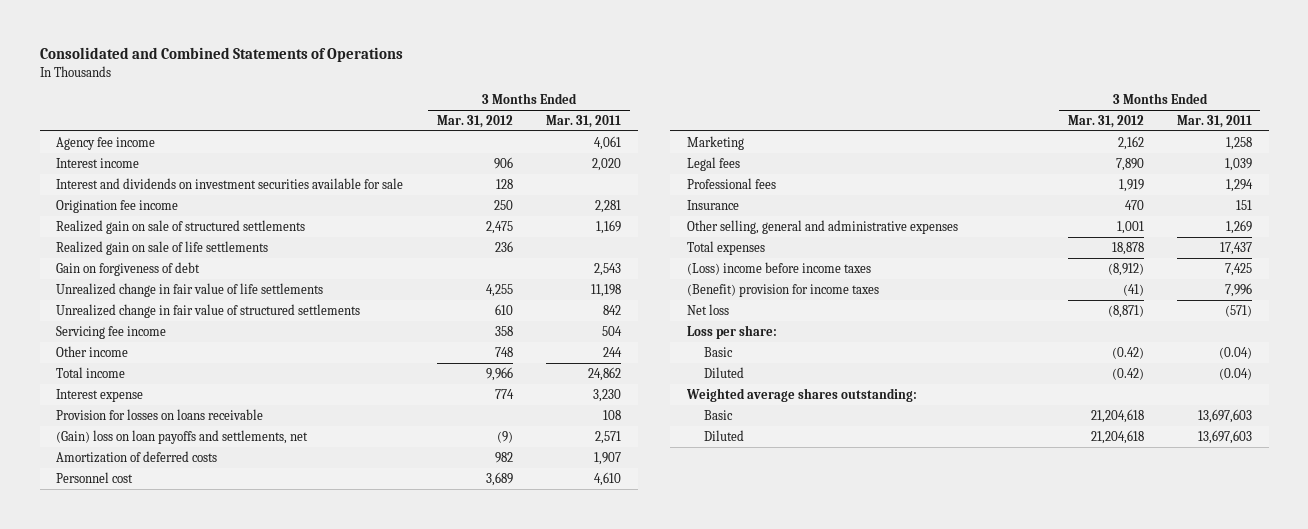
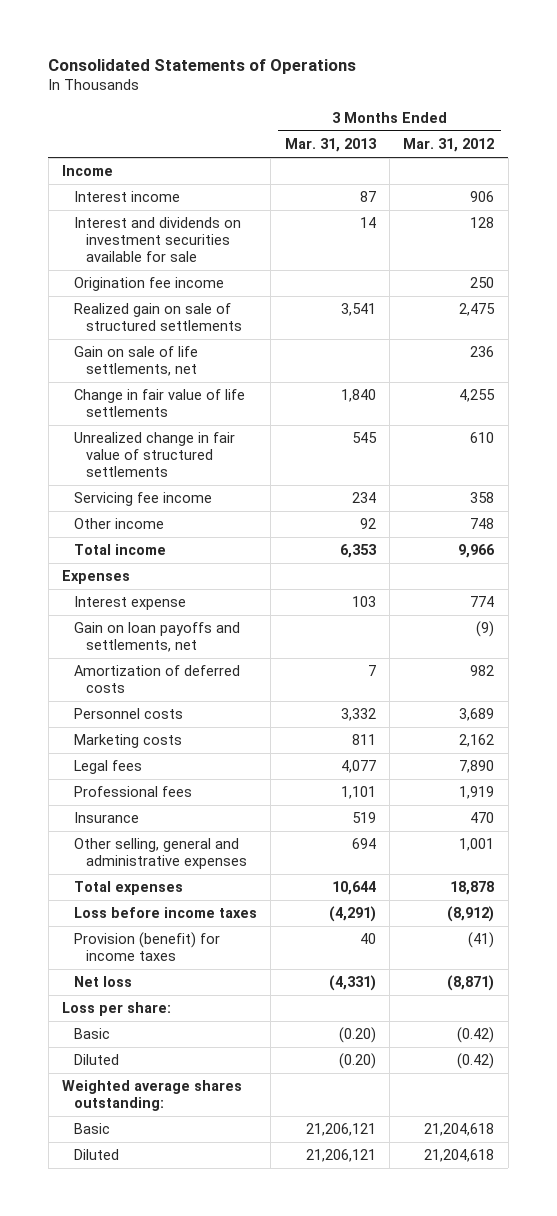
- Consolidated and Combined Statements of Operations
+ Consolidated Statements of Operations
- | 3 Months Ended Mar. 31, 2012 | 3 Months Ended Mar. 31, 2011
+ | 3 Months Ended Mar. 31, 2013 | 3 Months Ended Mar. 31, 2012
- Agency fee income | | 4,061
+ Income
- Realized gain on sale of life settlements | 236 |
- Gain on forgiveness of debt | | 2,543
- Unrealized change in fair value of life settlements | 4,255 | 11,198
+ Gain on sale of life settlements, net | | 236
+ Change in fair value of life settlements | 1,840 | 4,255
+ Expenses
- Provision for losses on loans receivable | | 108
- (Gain) loss on loan payoffs and settlements, net | (9) | 2,571
+ Gain on loan payoffs and settlements, net | | (9)
- Personnel cost | 3,689 | 4,610
- Marketing | 2,162 | 1,258
+ Personnel costs | 3,332 | 3,689
+ Marketing costs | 811 | 2,162
- (Loss) income before income taxes | (8,912) | 7,425
- (Benefit) provision for income taxes | (41) | 7,996
+ Loss before income taxes | (4,291) | (8,912)
+ Provision (benefit) for income taxes | 40 | (41)

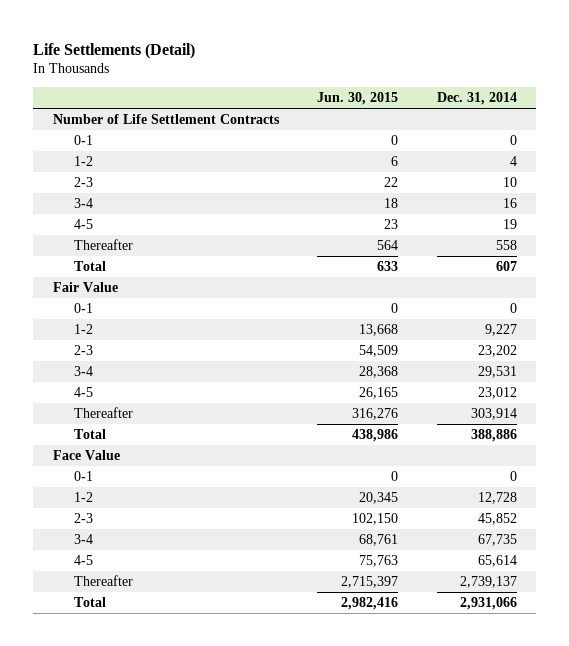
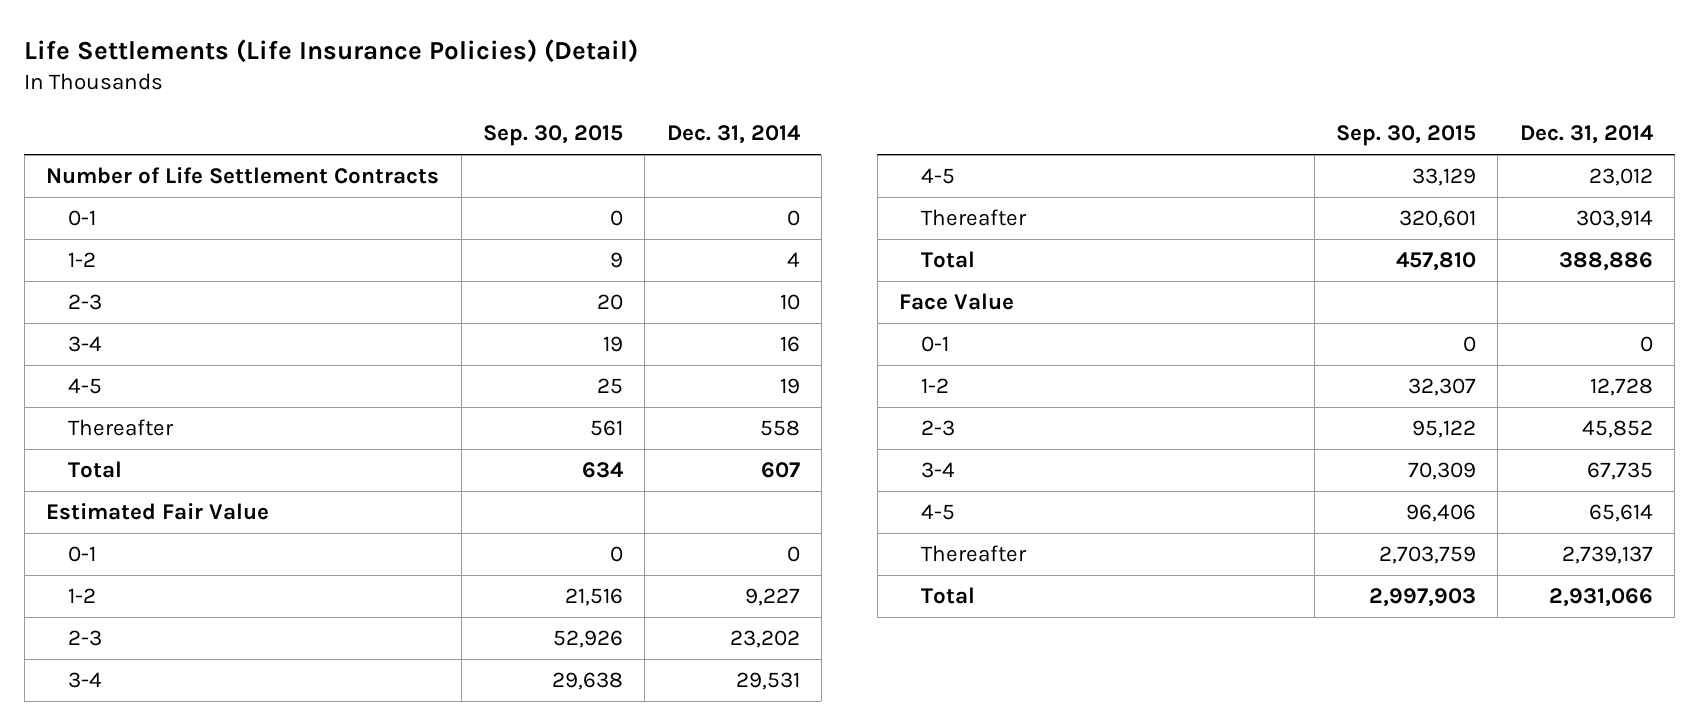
- Life Settlements (Detail)
+ Life Settlements (Life Insurance Policies) (Detail)
- | Jun. 30, 2015 | Dec. 31, 2014
+ | Sep. 30, 2015 | Dec. 31, 2014
- Fair Value
+ Estimated Fair Value

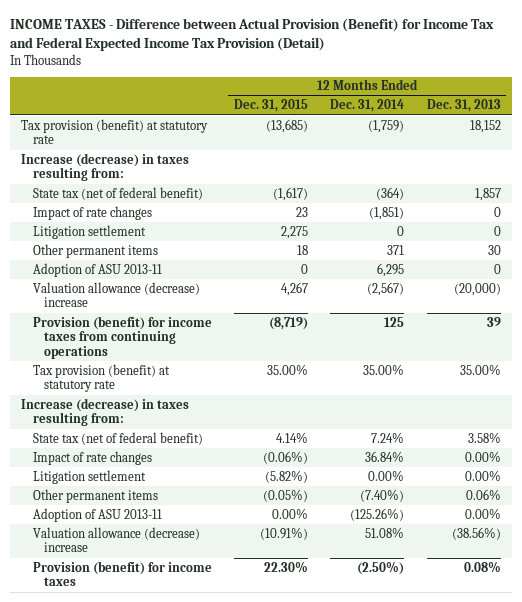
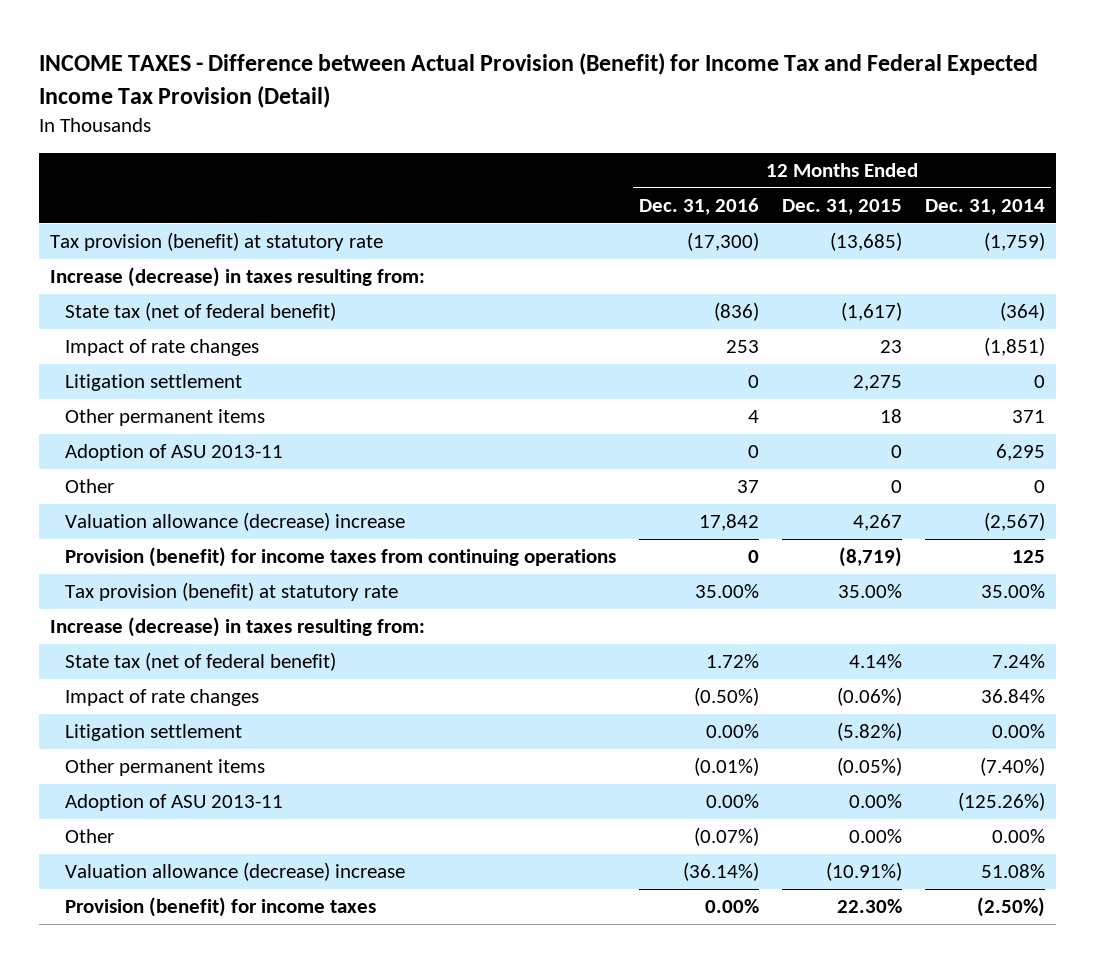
- | 12 Months Ended Dec. 31, 2015 | 12 Months Ended Dec. 31, 2014 | 12 Months Ended Dec. 31, 2013
+ | 12 Months Ended Dec. 31, 2016 | 12 Months Ended Dec. 31, 2015 | 12 Months Ended Dec. 31, 2014
+ Other | 37 | 0 | 0
+ Other | (0.07%) | 0.00% | 0.00%

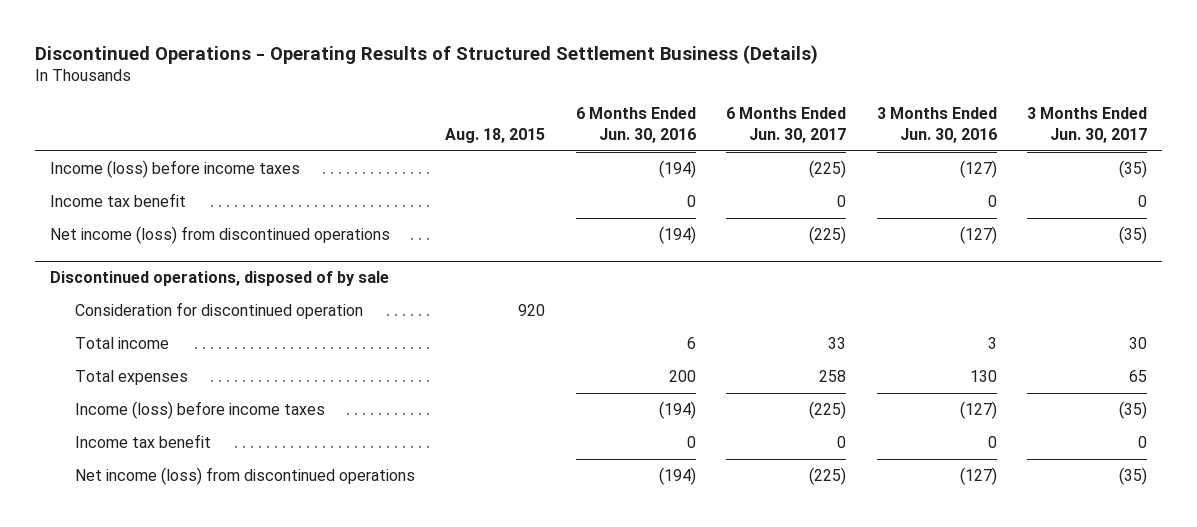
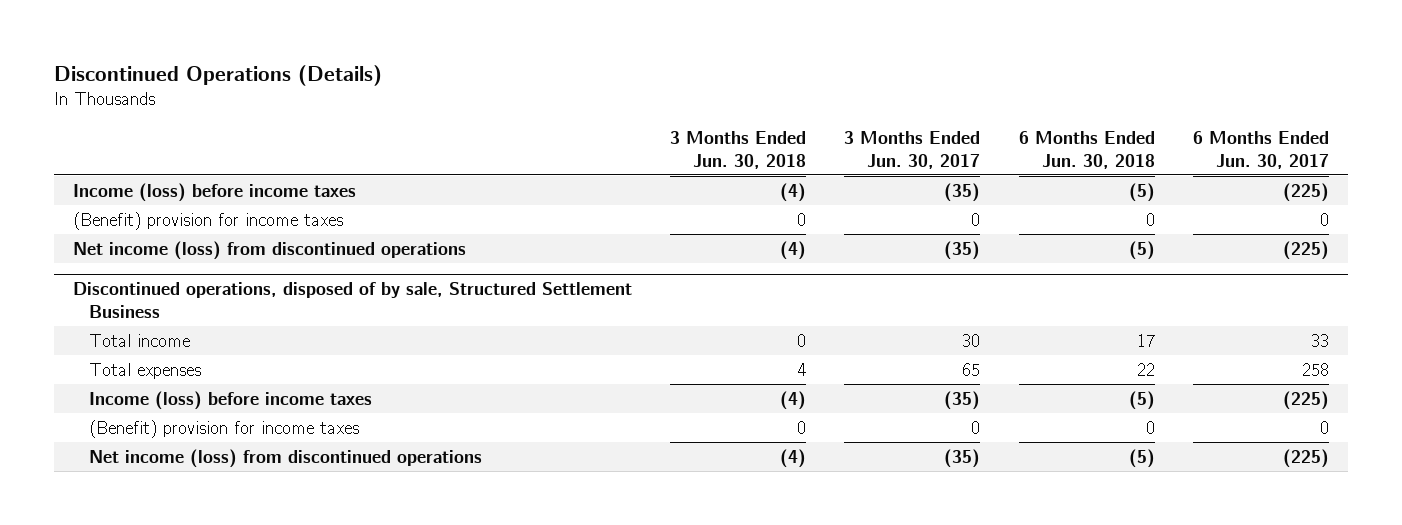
- Discontinued Operations - Operating Results of Structured Settlement Business (Details)
+ Discontinued Operations (Details)
- | Aug. 18, 2015 | 6 Months Ended Jun. 30, 2016 | 6 Months Ended Jun. 30, 2017 | 3 Months Ended Jun. 30, 2016 | 3 Months Ended Jun. 30, 2017
+ | 3 Months Ended Jun. 30, 2018 | 3 Months Ended Jun. 30, 2017 | 6 Months Ended Jun. 30, 2018 | 6 Months Ended Jun. 30, 2017
- Income tax benefit | | 0 | 0 | 0 | 0
+ (Benefit) provision for income taxes | 0 | 0 | 0 | 0
- Discontinued operations, disposed of by sale
- Consideration for discontinued operation | 920 | | | |
+ Discontinued operations, disposed of by sale, Structured Settlement Business
- Income tax benefit | | 0 | 0 | 0 | 0
+ (Benefit) provision for income taxes | 0 | 0 | 0 | 0

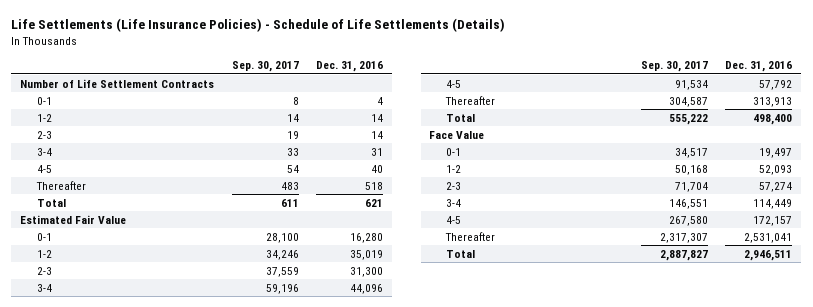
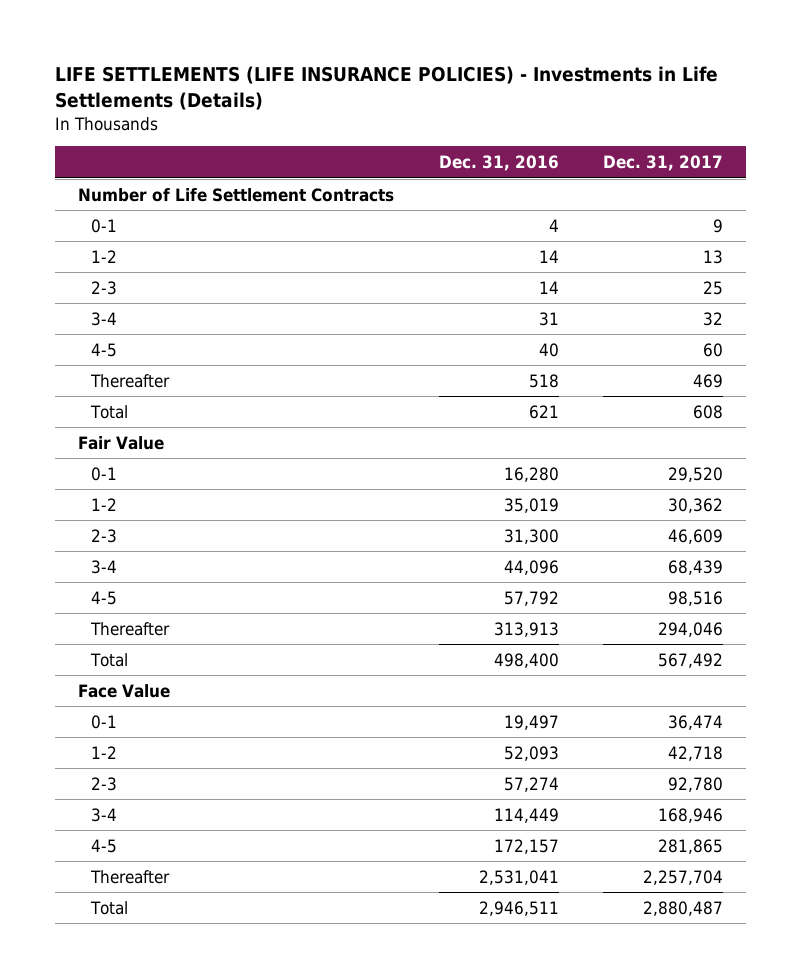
- Life Settlements (Life Insurance Policies) - Schedule of Life Settlements (Details)
+ LIFE SETTLEMENTS (LIFE INSURANCE POLICIES) - Investments in Life Settlements (Details)
- | Sep. 30, 2017 | Dec. 31, 2016
+ | Dec. 31, 2016 | Dec. 31, 2017
- Estimated Fair Value
+ Fair Value

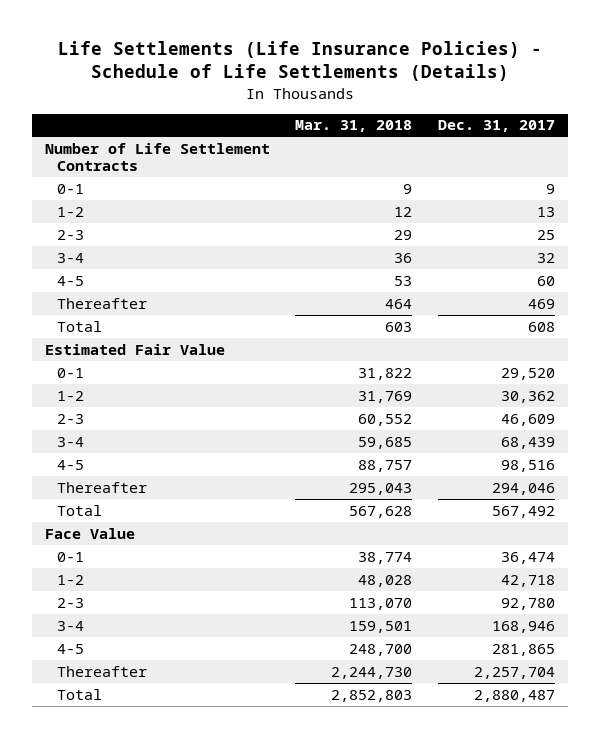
- LIFE SETTLEMENTS (LIFE INSURANCE POLICIES) - Investments in Life Settlements (Details)
+ Life Settlements (Life Insurance Policies) - Schedule of Life Settlements (Details)
- | Dec. 31, 2016 | Dec. 31, 2017
+ | Mar. 31, 2018 | Dec. 31, 2017
- Fair Value
+ Estimated Fair Value

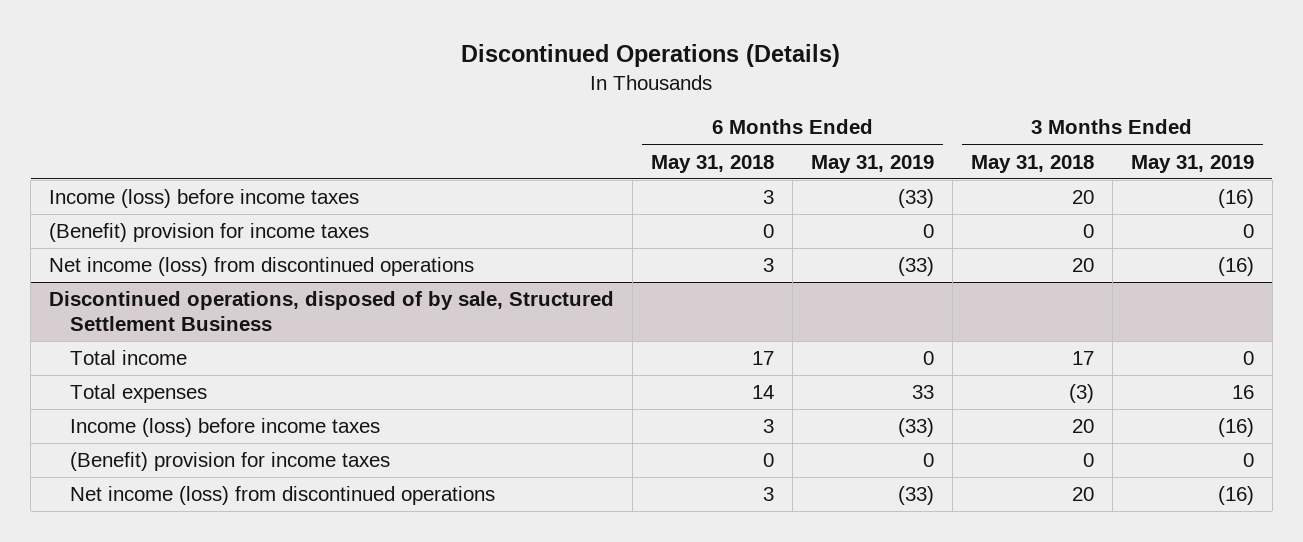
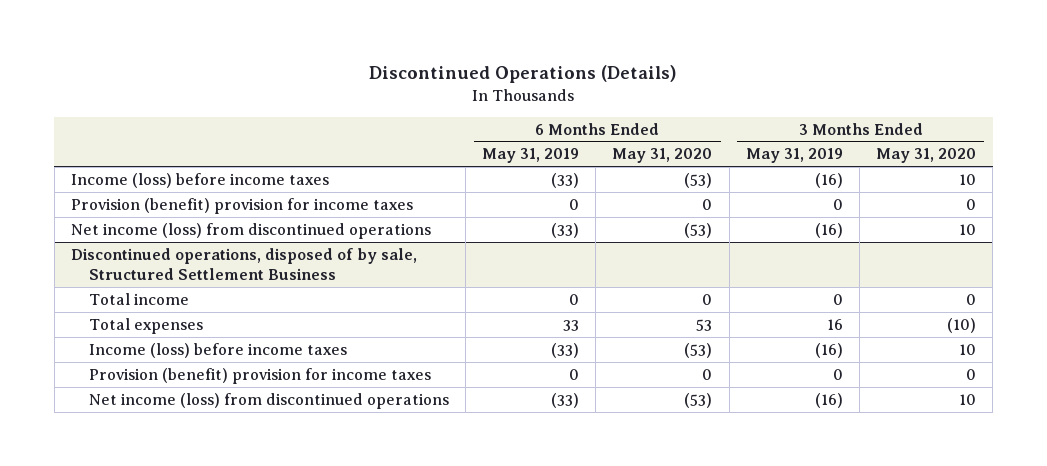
- | 6 Months Ended May 31, 2018 | 6 Months Ended May 31, 2019 | 3 Months Ended May 31, 2018 | 3 Months Ended May 31, 2019
+ | 6 Months Ended May 31, 2019 | 6 Months Ended May 31, 2020 | 3 Months Ended May 31, 2019 | 3 Months Ended May 31, 2020
- (Benefit) provision for income taxes | 0 | 0 | 0 | 0
+ Provision (benefit) provision for income taxes | 0 | 0 | 0 | 0
@ Discontinued operations, disposed of by sale, Structured Settlement Business
- (Benefit) provision for income taxes | 0 | 0 | 0 | 0
+ Provision (benefit) provision for income taxes | 0 | 0 | 0 | 0

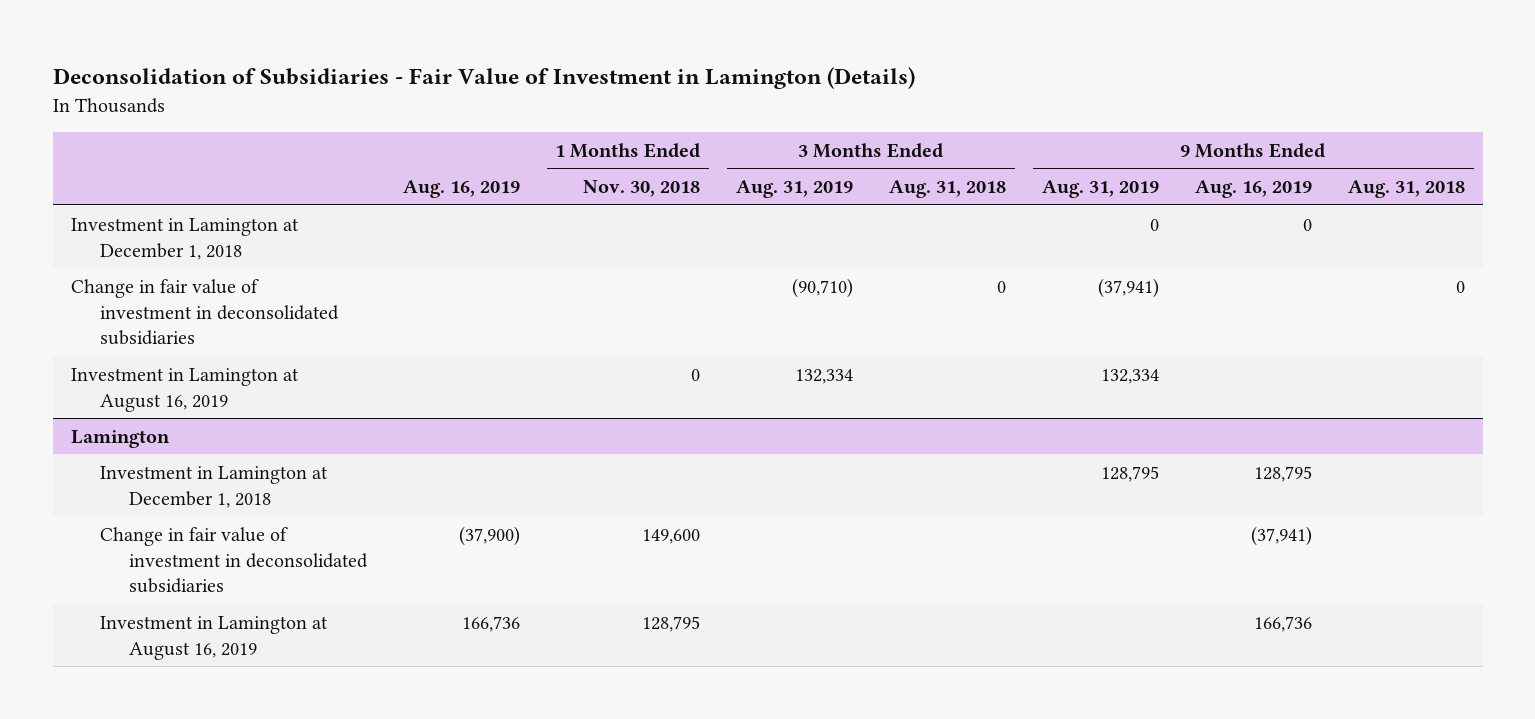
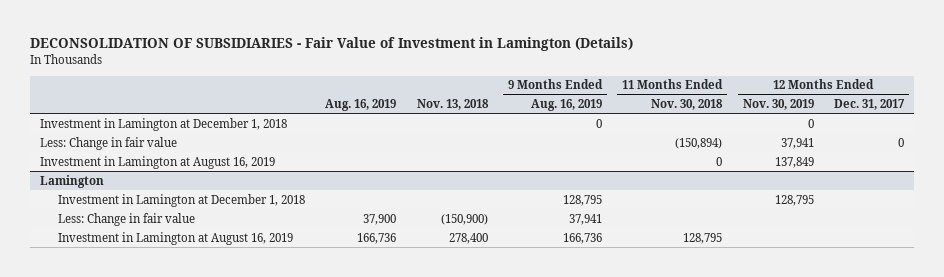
- Deconsolidation of Subsidiaries - Fair Value of Investment in Lamington (Details)
+ DECONSOLIDATION OF SUBSIDIARIES - Fair Value of Investment in Lamington (Details)
- | Aug. 16, 2019 | 1 Months Ended Nov. 30, 2018 | 3 Months Ended Aug. 31, 2019 | 3 Months Ended Aug. 31, 2018 | 9 Months Ended Aug. 31, 2019 | 9 Months Ended Aug. 16, 2019 | 9 Months Ended Aug. 31, 2018
+ | Aug. 16, 2019 | Nov. 13, 2018 | 9 Months Ended Aug. 16, 2019 | 11 Months Ended Nov. 30, 2018 | 12 Months Ended Nov. 30, 2019 | 12 Months Ended Dec. 31, 2017
- Change in fair value of investment in deconsolidated subsidiaries | | | (90,710) | 0 | (37,941) | | 0
+ Less: Change in fair value | | | | (150,894) | 37,941 | 0
@ Lamington
- Change in fair value of investment in deconsolidated subsidiaries | (37,900) | 149,600 | | | | (37,941) |
+ Less: Change in fair value | 37,900 | (150,900) | 37,941 | | |

